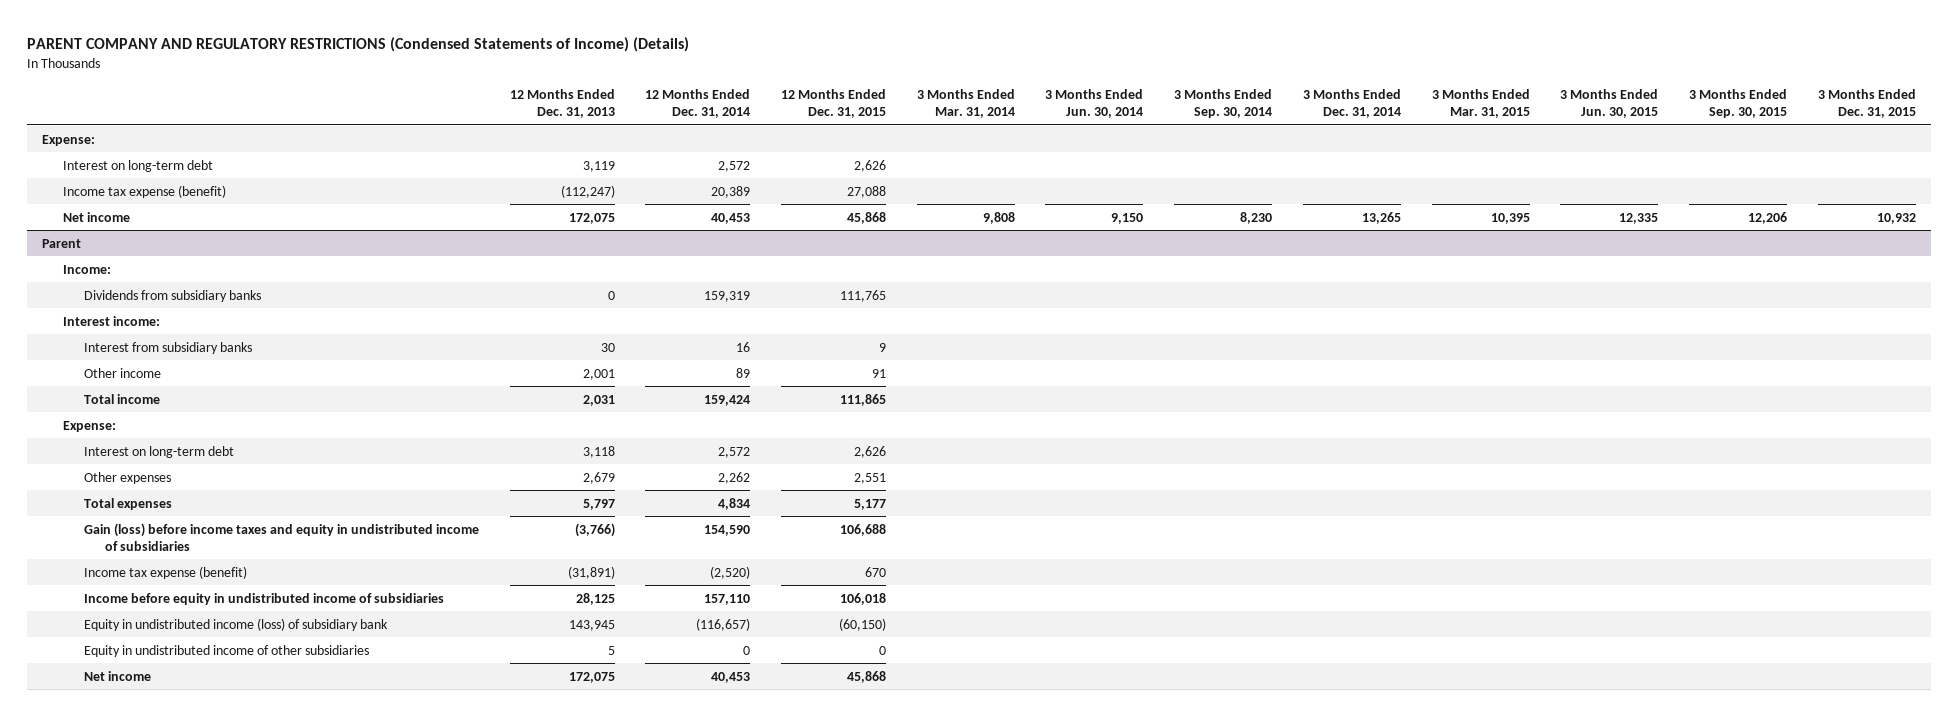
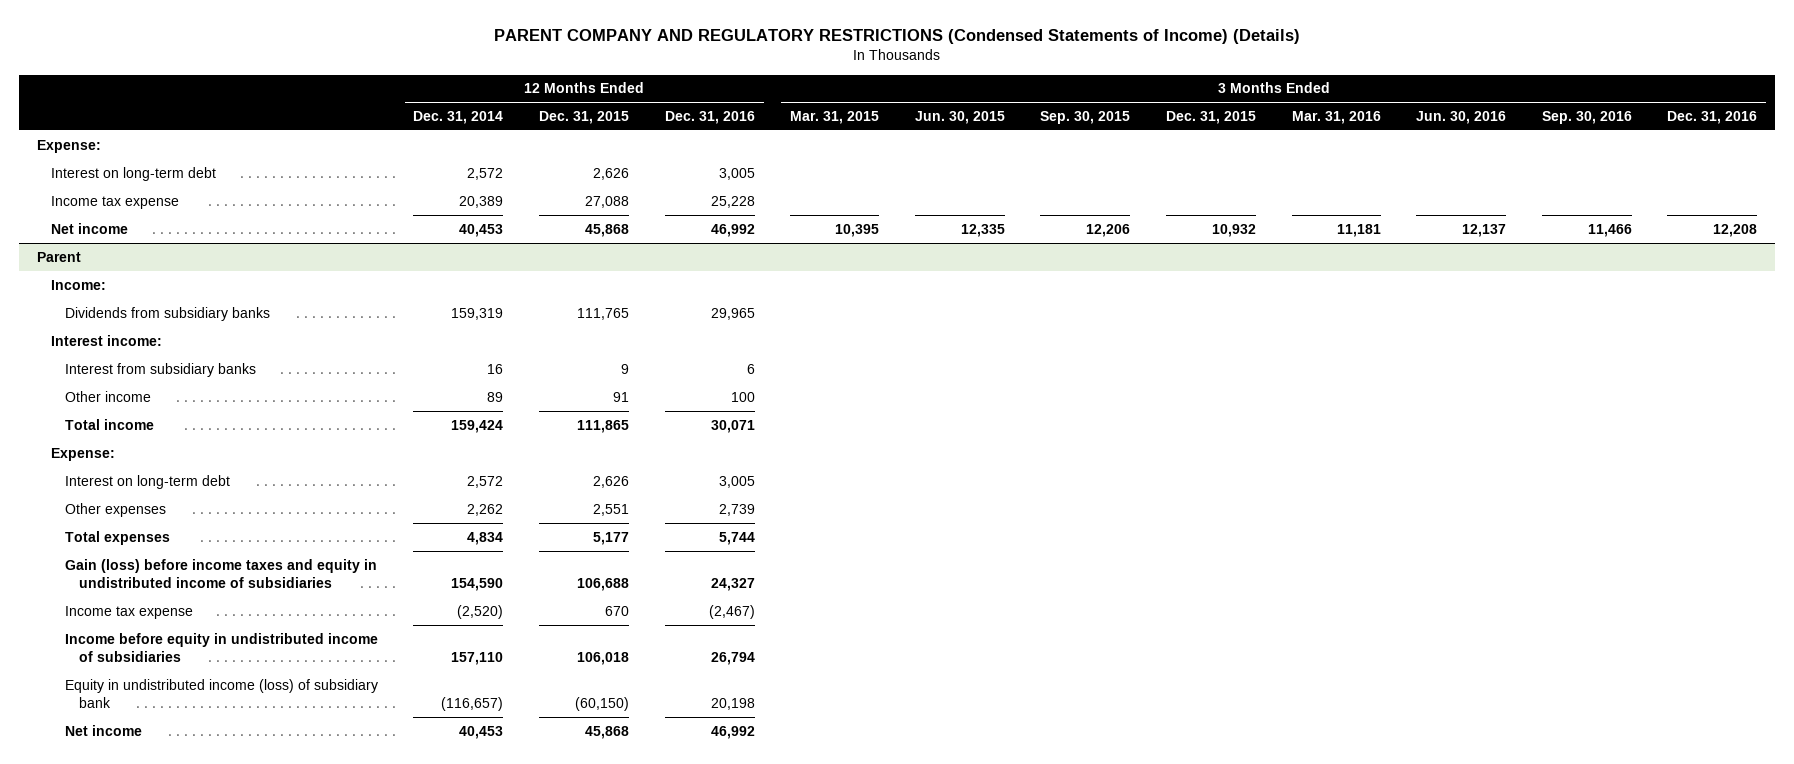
- | 12 Months Ended Dec. 31, 2013 | 12 Months Ended Dec. 31, 2014 | 12 Months Ended Dec. 31, 2015 | 3 Months Ended Mar. 31, 2014 | 3 Months Ended Jun. 30, 2014 | 3 Months Ended Sep. 30, 2014 | 3 Months Ended Dec. 31, 2014 | 3 Months Ended Mar. 31, 2015 | 3 Months Ended Jun. 30, 2015 | 3 Months Ended Sep. 30, 2015 | 3 Months Ended Dec. 31, 2015
+ | 12 Months Ended Dec. 31, 2014 | 12 Months Ended Dec. 31, 2015 | 12 Months Ended Dec. 31, 2016 | 3 Months Ended Mar. 31, 2015 | 3 Months Ended Jun. 30, 2015 | 3 Months Ended Sep. 30, 2015 | 3 Months Ended Dec. 31, 2015 | 3 Months Ended Mar. 31, 2016 | 3 Months Ended Jun. 30, 2016 | 3 Months Ended Sep. 30, 2016 | 3 Months Ended Dec. 31, 2016
- Income tax expense (benefit) | (112,247) | 20,389 | 27,088 | | | | | | | |
+ Income tax expense | 20,389 | 27,088 | 25,228 | | | | | | | |
@ Parent
- Income tax expense (benefit) | (31,891) | (2,520) | 670 | | | | | | | |
+ Income tax expense | (2,520) | 670 | (2,467) | | | | | | | |
- Equity in undistributed income of other subsidiaries | 5 | 0 | 0 | | | | | | | |

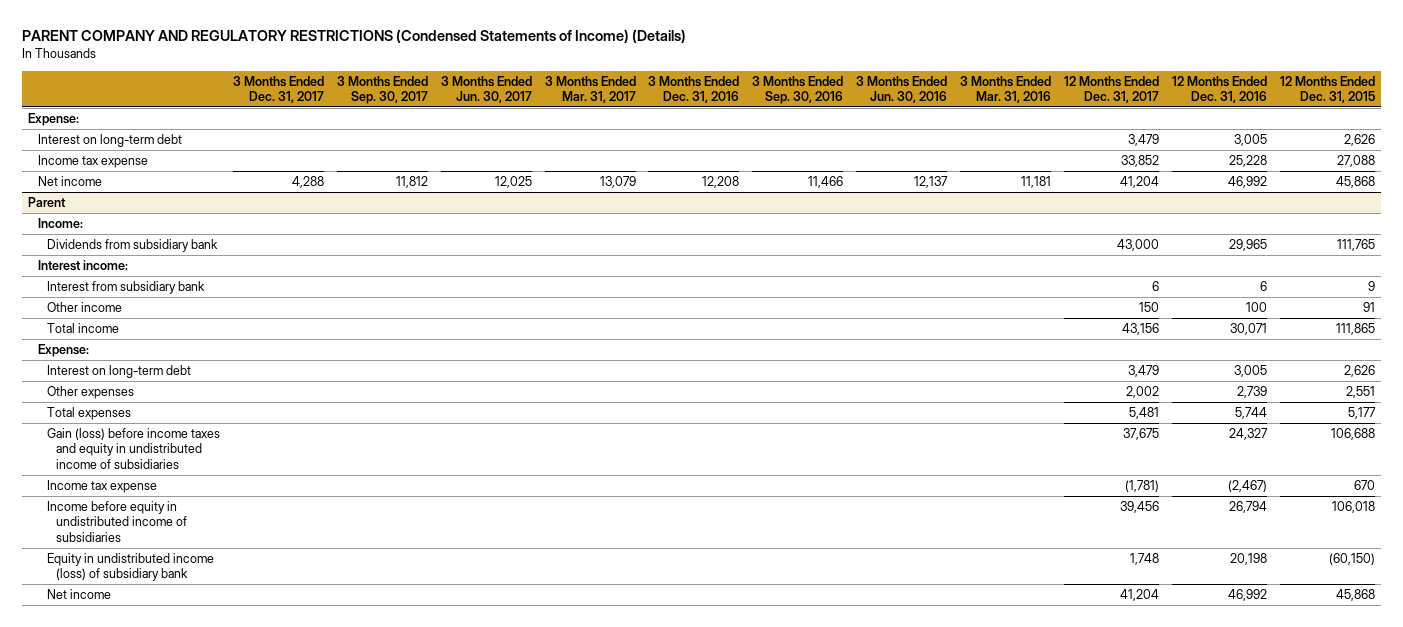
- | 12 Months Ended Dec. 31, 2014 | 12 Months Ended Dec. 31, 2015 | 12 Months Ended Dec. 31, 2016 | 3 Months Ended Mar. 31, 2015 | 3 Months Ended Jun. 30, 2015 | 3 Months Ended Sep. 30, 2015 | 3 Months Ended Dec. 31, 2015 | 3 Months Ended Mar. 31, 2016 | 3 Months Ended Jun. 30, 2016 | 3 Months Ended Sep. 30, 2016 | 3 Months Ended Dec. 31, 2016
+ | 3 Months Ended Dec. 31, 2017 | 3 Months Ended Sep. 30, 2017 | 3 Months Ended Jun. 30, 2017 | 3 Months Ended Mar. 31, 2017 | 3 Months Ended Dec. 31, 2016 | 3 Months Ended Sep. 30, 2016 | 3 Months Ended Jun. 30, 2016 | 3 Months Ended Mar. 31, 2016 | 12 Months Ended Dec. 31, 2017 | 12 Months Ended Dec. 31, 2016 | 12 Months Ended Dec. 31, 2015
@ Parent
- Dividends from subsidiary banks | 159,319 | 111,765 | 29,965 | | | | | | | |
+ Dividends from subsidiary bank | | | | | | | | | 43,000 | 29,965 | 111,765
- Interest from subsidiary banks | 16 | 9 | 6 | | | | | | | |
+ Interest from subsidiary bank | | | | | | | | | 6 | 6 | 9

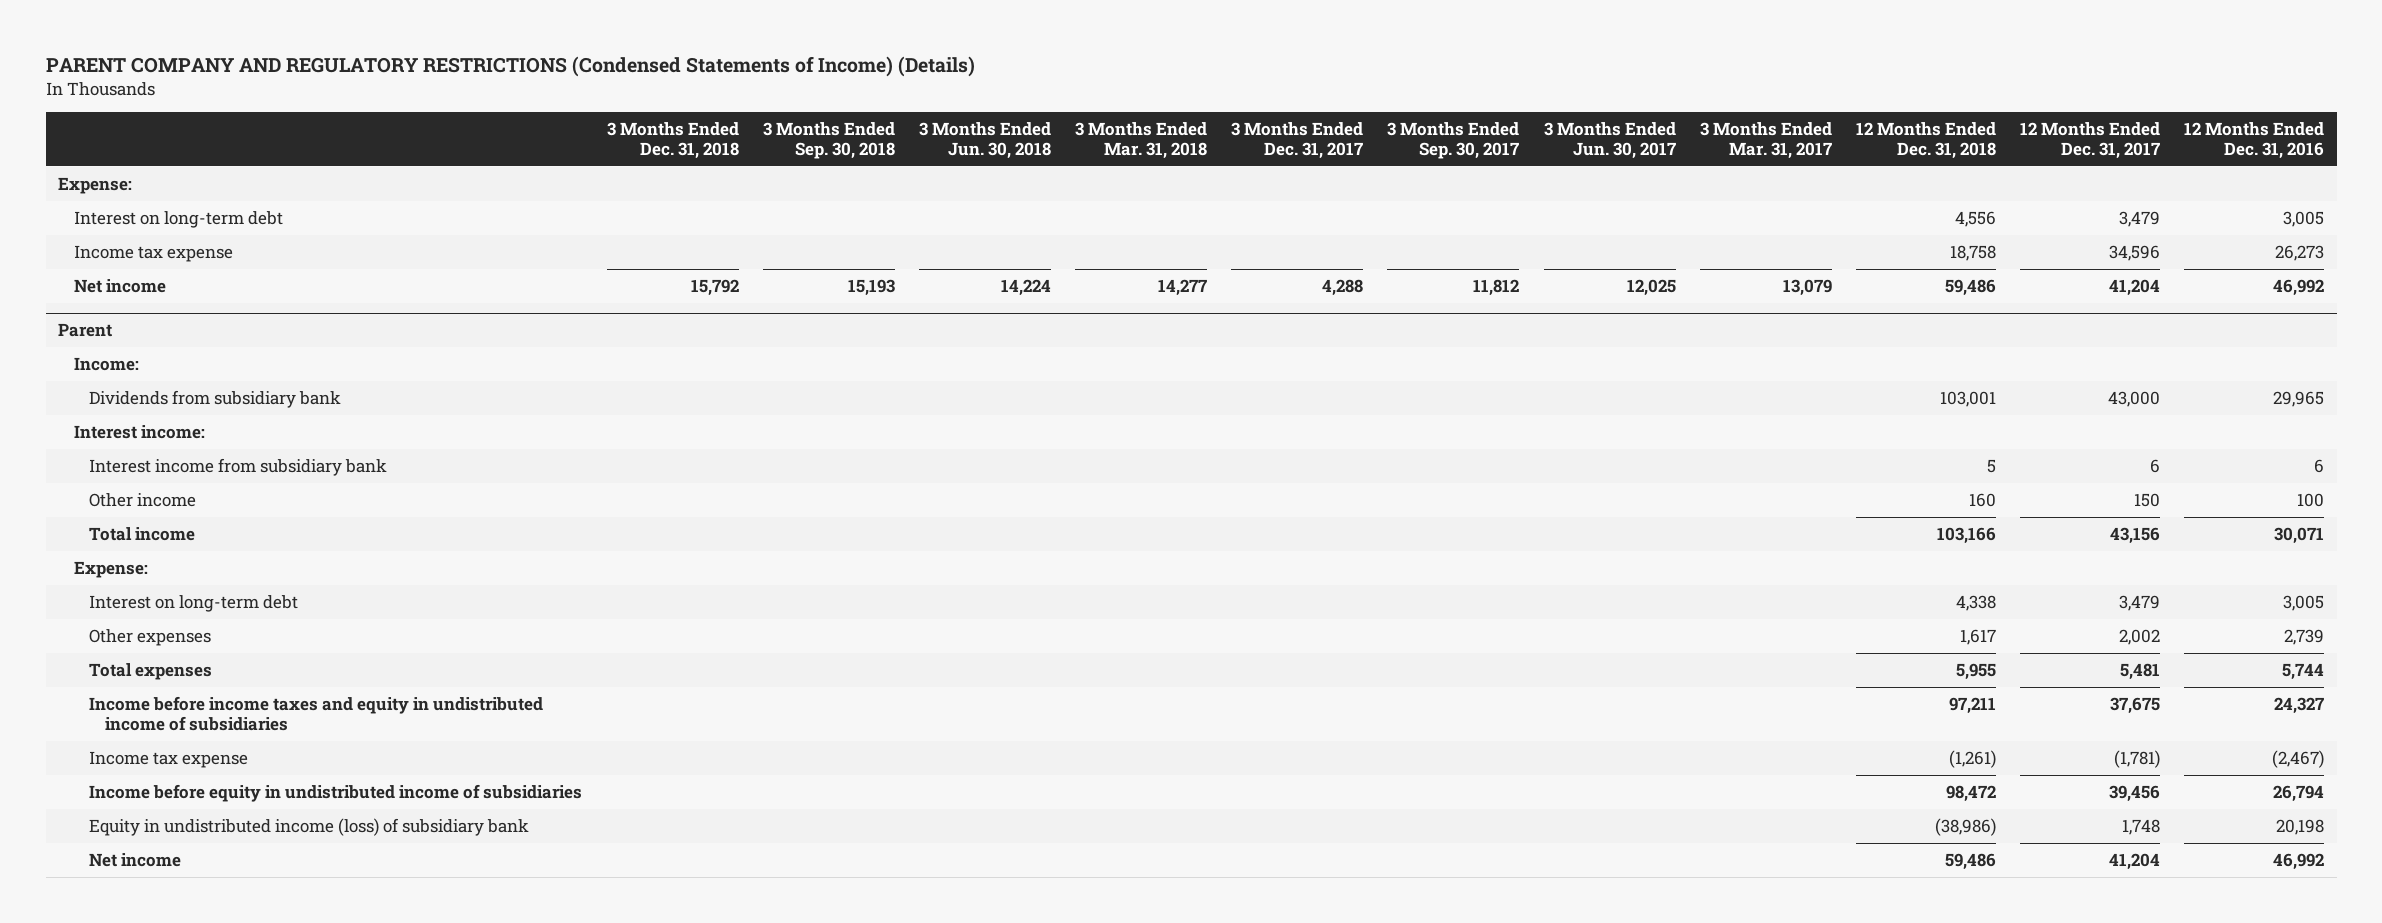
- | 3 Months Ended Dec. 31, 2017 | 3 Months Ended Sep. 30, 2017 | 3 Months Ended Jun. 30, 2017 | 3 Months Ended Mar. 31, 2017 | 3 Months Ended Dec. 31, 2016 | 3 Months Ended Sep. 30, 2016 | 3 Months Ended Jun. 30, 2016 | 3 Months Ended Mar. 31, 2016 | 12 Months Ended Dec. 31, 2017 | 12 Months Ended Dec. 31, 2016 | 12 Months Ended Dec. 31, 2015
+ | 3 Months Ended Dec. 31, 2018 | 3 Months Ended Sep. 30, 2018 | 3 Months Ended Jun. 30, 2018 | 3 Months Ended Mar. 31, 2018 | 3 Months Ended Dec. 31, 2017 | 3 Months Ended Sep. 30, 2017 | 3 Months Ended Jun. 30, 2017 | 3 Months Ended Mar. 31, 2017 | 12 Months Ended Dec. 31, 2018 | 12 Months Ended Dec. 31, 2017 | 12 Months Ended Dec. 31, 2016
- Income tax expense | | | | | | | | | 33,852 | 25,228 | 27,088
+ Income tax expense | | | | | | | | | 18,758 | 34,596 | 26,273
@ Parent
- Interest from subsidiary bank | | | | | | | | | 6 | 6 | 9
+ Interest income from subsidiary bank | | | | | | | | | 5 | 6 | 6
- Gain (loss) before income taxes and equity in undistributed income of subsidiaries | | | | | | | | | 37,675 | 24,327 | 106,688
+ Income before income taxes and equity in undistributed income of subsidiaries | | | | | | | | | 97,211 | 37,675 | 24,327

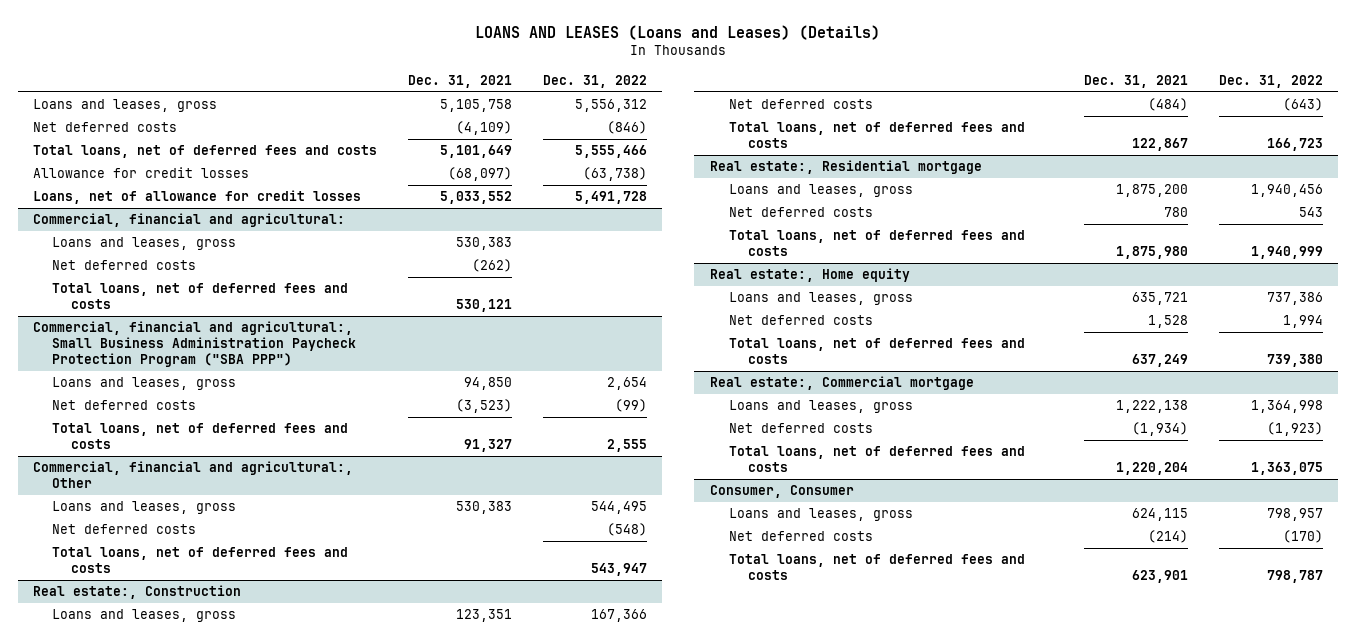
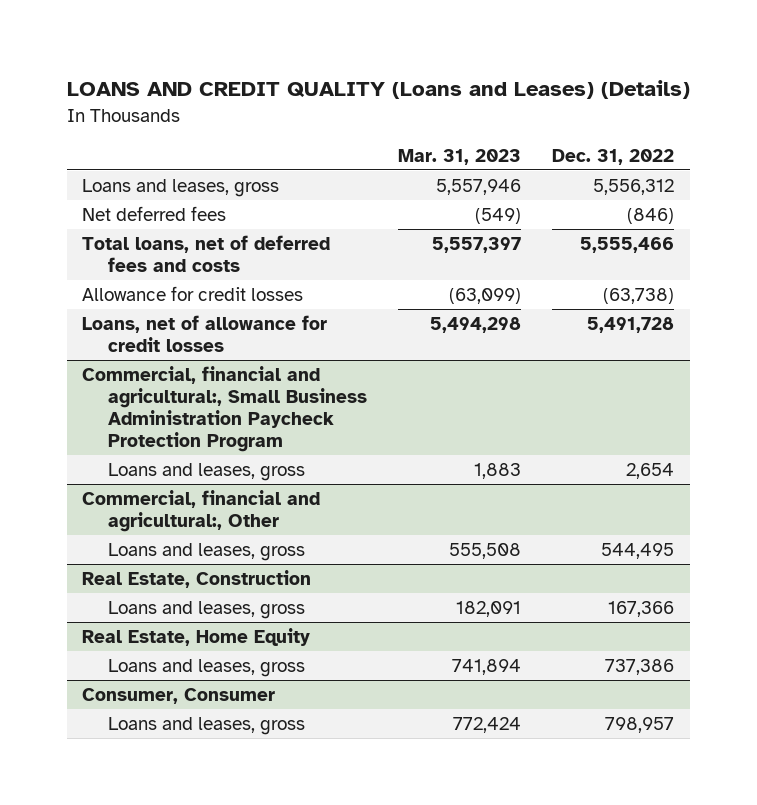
- LOANS AND LEASES (Loans and Leases) (Details)
+ LOANS AND CREDIT QUALITY (Loans and Leases) (Details)
- | Dec. 31, 2021 | Dec. 31, 2022
+ | Mar. 31, 2023 | Dec. 31, 2022
- Net deferred costs | (4,109) | (846)
+ Net deferred fees | (549) | (846)
- Commercial, financial and agricultural:
- Loans and leases, gross | 530,383 |
- Net deferred costs | (262) |
- Total loans, net of deferred fees and costs | 530,121 |
- Commercial, financial and agricultural:, Small Business Administration Paycheck Protection Program ("SBA PPP")
+ Commercial, financial and agricultural:, Small Business Administration Paycheck Protection Program
- Net deferred costs | (3,523) | (99)
- Total loans, net of deferred fees and costs | 91,327 | 2,555
@ Commercial, financial and agricultural:, Other
- Net deferred costs | | (548)
- Total loans, net of deferred fees and costs | | 543,947
- Real estate:, Construction
+ Real Estate, Construction
- Net deferred costs | (484) | (643)
- Total loans, net of deferred fees and costs | 122,867 | 166,723
- Real estate:, Residential mortgage
- Loans and leases, gross | 1,875,200 | 1,940,456
- Net deferred costs | 780 | 543
- Total loans, net of deferred fees and costs | 1,875,980 | 1,940,999
- Real estate:, Home equity
+ Real Estate, Home Equity
- Net deferred costs | 1,528 | 1,994
- Total loans, net of deferred fees and costs | 637,249 | 739,380
- Real estate:, Commercial mortgage
- Loans and leases, gross | 1,222,138 | 1,364,998
- Net deferred costs | (1,934) | (1,923)
- Total loans, net of deferred fees and costs | 1,220,204 | 1,363,075
@ Consumer, Consumer
- Net deferred costs | (214) | (170)
- Total loans, net of deferred fees and costs | 623,901 | 798,787

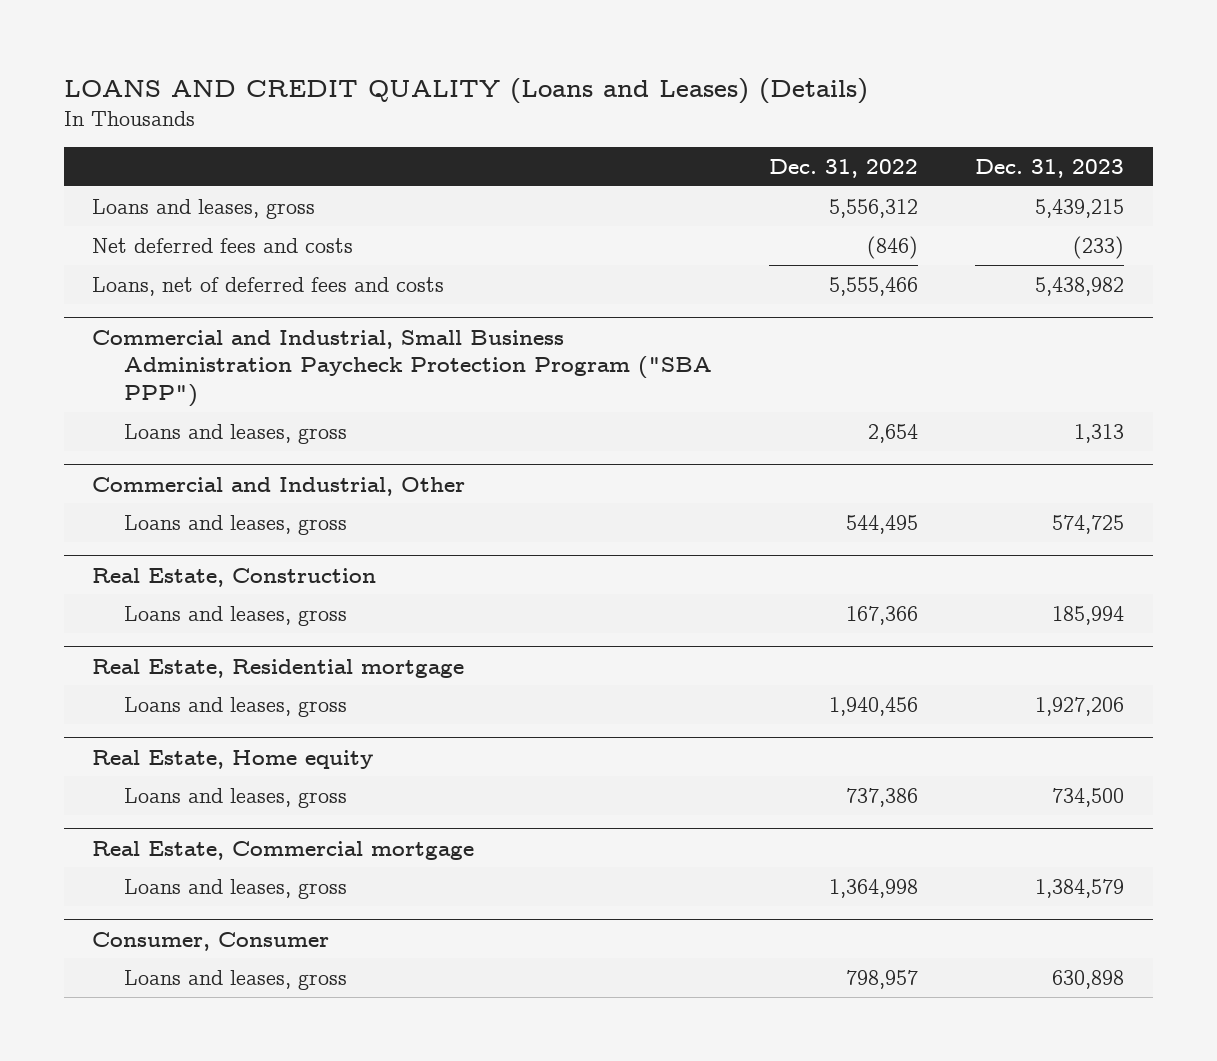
- | Mar. 31, 2023 | Dec. 31, 2022
+ | Dec. 31, 2022 | Dec. 31, 2023
- Net deferred fees | (549) | (846)
- Total loans, net of deferred fees and costs | 5,557,397 | 5,555,466
- Allowance for credit losses | (63,099) | (63,738)
- Loans, net of allowance for credit losses | 5,494,298 | 5,491,728
- Commercial, financial and agricultural:, Small Business Administration Paycheck Protection Program
+ Net deferred fees and costs | (846) | (233)
+ Loans, net of deferred fees and costs | 5,555,466 | 5,438,982
+ Commercial and Industrial, Small Business Administration Paycheck Protection Program ("SBA PPP")
- Commercial, financial and agricultural:, Other
+ Commercial and Industrial, Other
- Real Estate, Home Equity
+ Real Estate, Residential mortgage
+ Loans and leases, gross | 1,940,456 | 1,927,206
+ Real Estate, Home equity
+ Real Estate, Commercial mortgage
+ Loans and leases, gross | 1,364,998 | 1,384,579

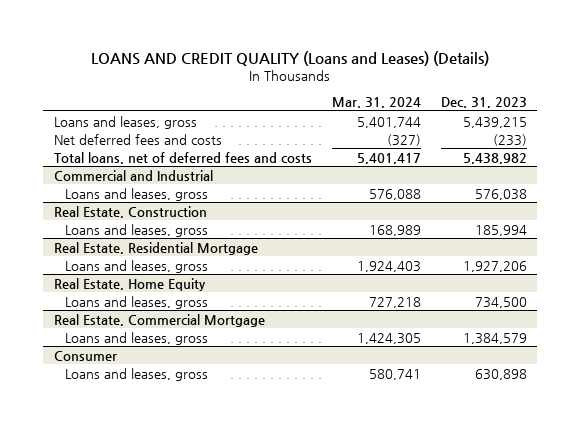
- | Dec. 31, 2022 | Dec. 31, 2023
+ | Mar. 31, 2024 | Dec. 31, 2023
- Loans, net of deferred fees and costs | 5,555,466 | 5,438,982
- Commercial and Industrial, Small Business Administration Paycheck Protection Program ("SBA PPP")
- Loans and leases, gross | 2,654 | 1,313
- Commercial and Industrial, Other
- Loans and leases, gross | 544,495 | 574,725
+ Total loans, net of deferred fees and costs | 5,401,417 | 5,438,982
+ Commercial and Industrial
+ Loans and leases, gross | 576,088 | 576,038
- Real Estate, Residential mortgage
+ Real Estate, Residential Mortgage
- Real Estate, Home equity
+ Real Estate, Home Equity
- Real Estate, Commercial mortgage
+ Real Estate, Commercial Mortgage
- Consumer, Consumer
+ Consumer

